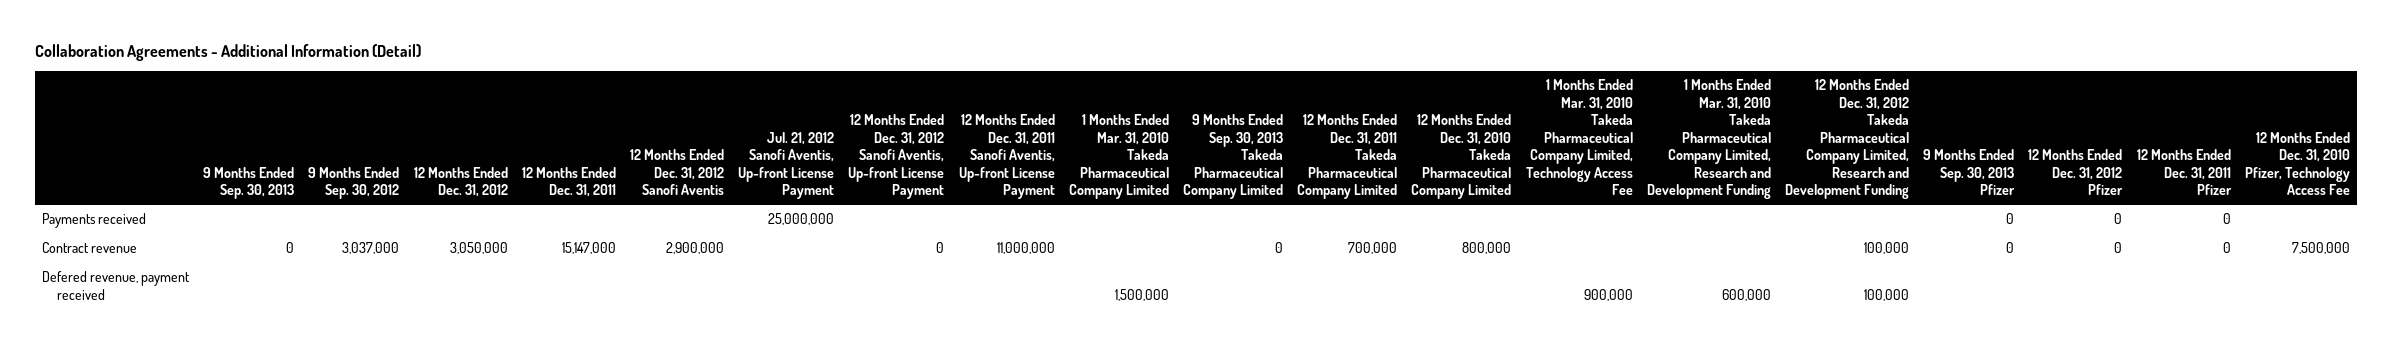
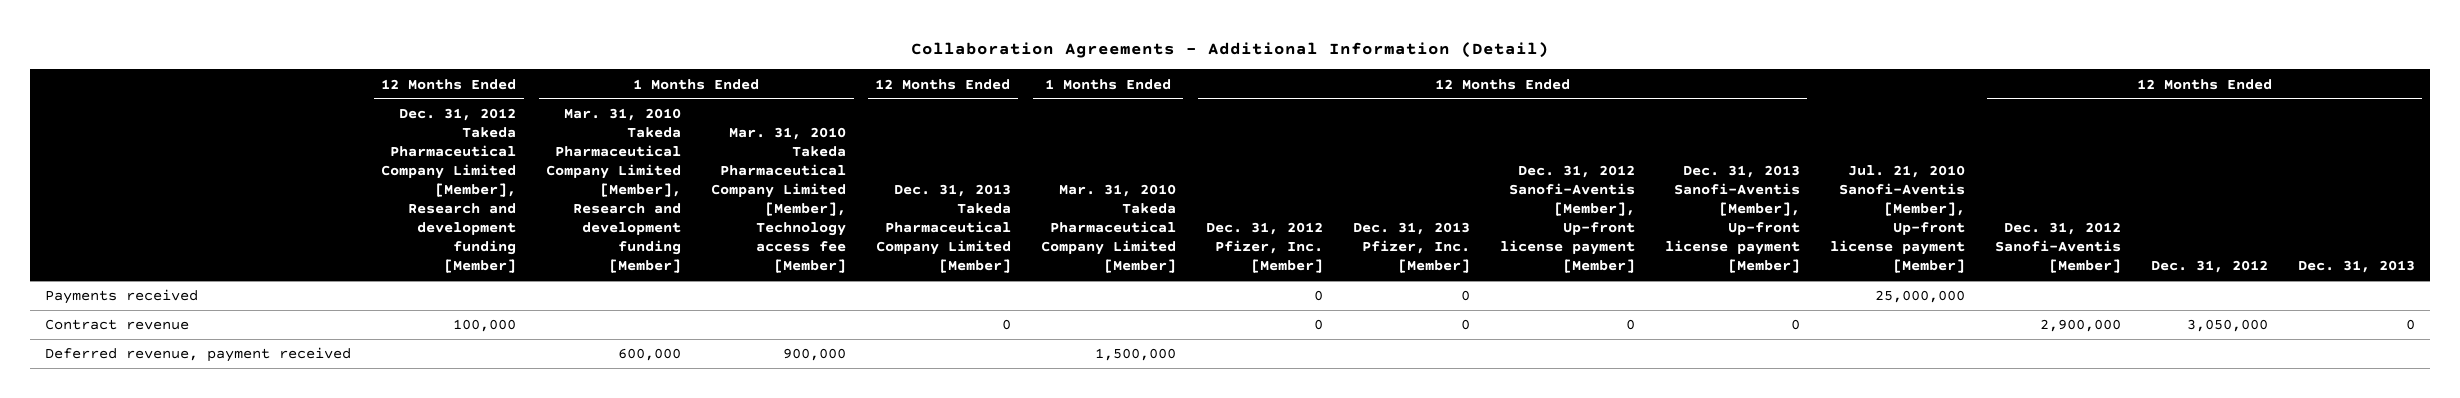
- | 9 Months Ended Sep. 30, 2013 | 9 Months Ended Sep. 30, 2012 | 12 Months Ended Dec. 31, 2012 | 12 Months Ended Dec. 31, 2011 | 12 Months Ended Dec. 31, 2012 Sanofi Aventis | Jul. 21, 2012 Sanofi Aventis, Up-front License Payment | 12 Months Ended Dec. 31, 2012 Sanofi Aventis, Up-front License Payment | 12 Months Ended Dec. 31, 2011 Sanofi Aventis, Up-front License Payment | 1 Months Ended Mar. 31, 2010 Takeda Pharmaceutical Company Limited | 9 Months Ended Sep. 30, 2013 Takeda Pharmaceutical Company Limited | 12 Months Ended Dec. 31, 2011 Takeda Pharmaceutical Company Limited | 12 Months Ended Dec. 31, 2010 Takeda Pharmaceutical Company Limited | 1 Months Ended Mar. 31, 2010 Takeda Pharmaceutical Company Limited, Technology Access Fee | 1 Months Ended Mar. 31, 2010 Takeda Pharmaceutical Company Limited, Research and Development Funding | 12 Months Ended Dec. 31, 2012 Takeda Pharmaceutical Company Limited, Research and Development Funding | 9 Months Ended Sep. 30, 2013 Pfizer | 12 Months Ended Dec. 31, 2012 Pfizer | 12 Months Ended Dec. 31, 2011 Pfizer | 12 Months Ended Dec. 31, 2010 Pfizer, Technology Access Fee
+ | 12 Months Ended Dec. 31, 2012 Takeda Pharmaceutical Company Limited [Member], Research and development funding [Member] | 1 Months Ended Mar. 31, 2010 Takeda Pharmaceutical Company Limited [Member], Research and development funding [Member] | 1 Months Ended Mar. 31, 2010 Takeda Pharmaceutical Company Limited [Member], Technology access fee [Member] | 12 Months Ended Dec. 31, 2013 Takeda Pharmaceutical Company Limited [Member] | 1 Months Ended Mar. 31, 2010 Takeda Pharmaceutical Company Limited [Member] | 12 Months Ended Dec. 31, 2012 Pfizer, Inc. [Member] | 12 Months Ended Dec. 31, 2013 Pfizer, Inc. [Member] | 12 Months Ended Dec. 31, 2012 Sanofi-Aventis [Member], Up-front license payment [Member] | 12 Months Ended Dec. 31, 2013 Sanofi-Aventis [Member], Up-front license payment [Member] | Jul. 21, 2010 Sanofi-Aventis [Member], Up-front license payment [Member] | 12 Months Ended Dec. 31, 2012 Sanofi-Aventis [Member] | 12 Months Ended Dec. 31, 2012 | 12 Months Ended Dec. 31, 2013
- Defered revenue, payment received | | | | | | | | | 1,500,000 | | | | 900,000 | 600,000 | 100,000 | | | |
+ Deferred revenue, payment received | | 600,000 | 900,000 | | 1,500,000 | | | | | | | |

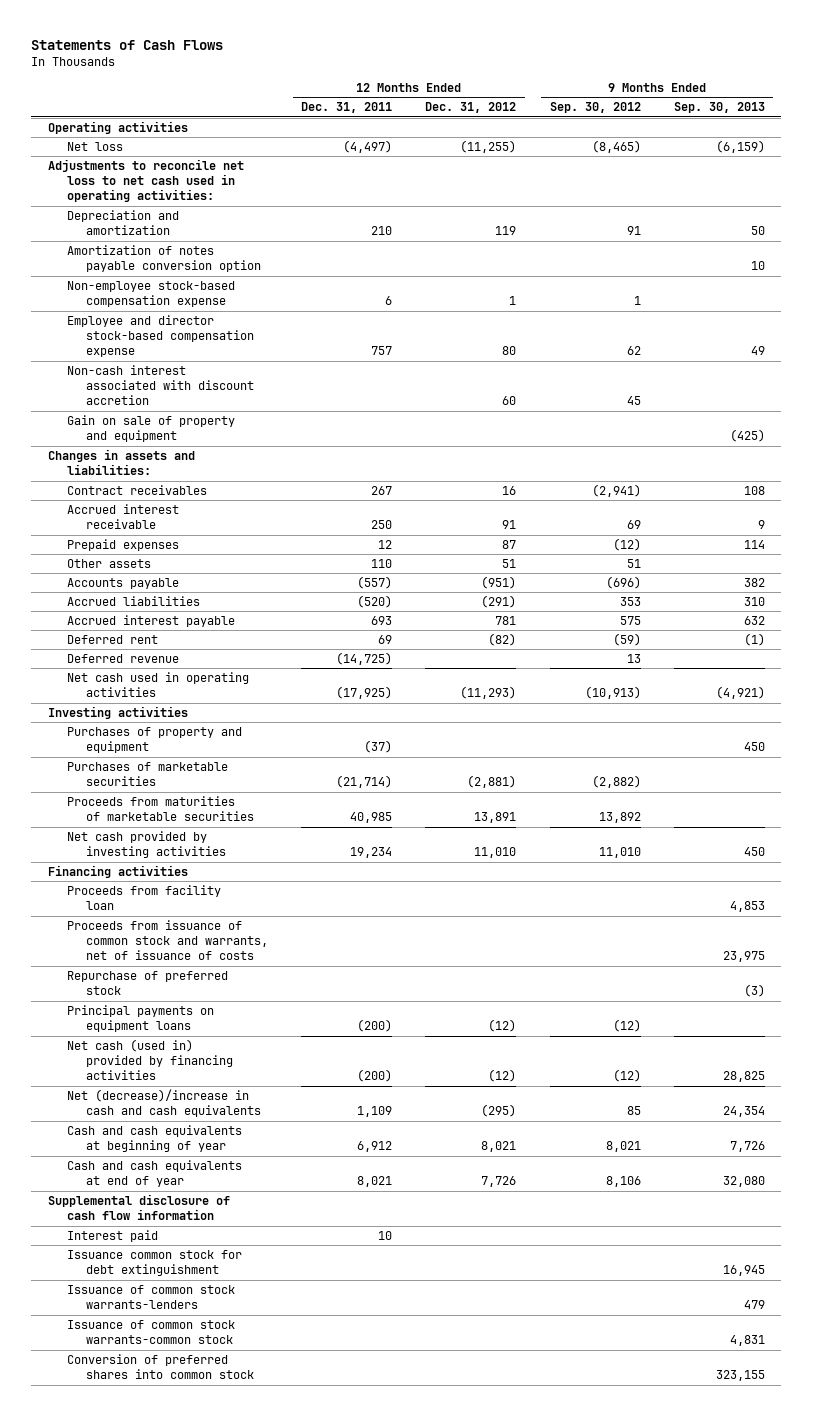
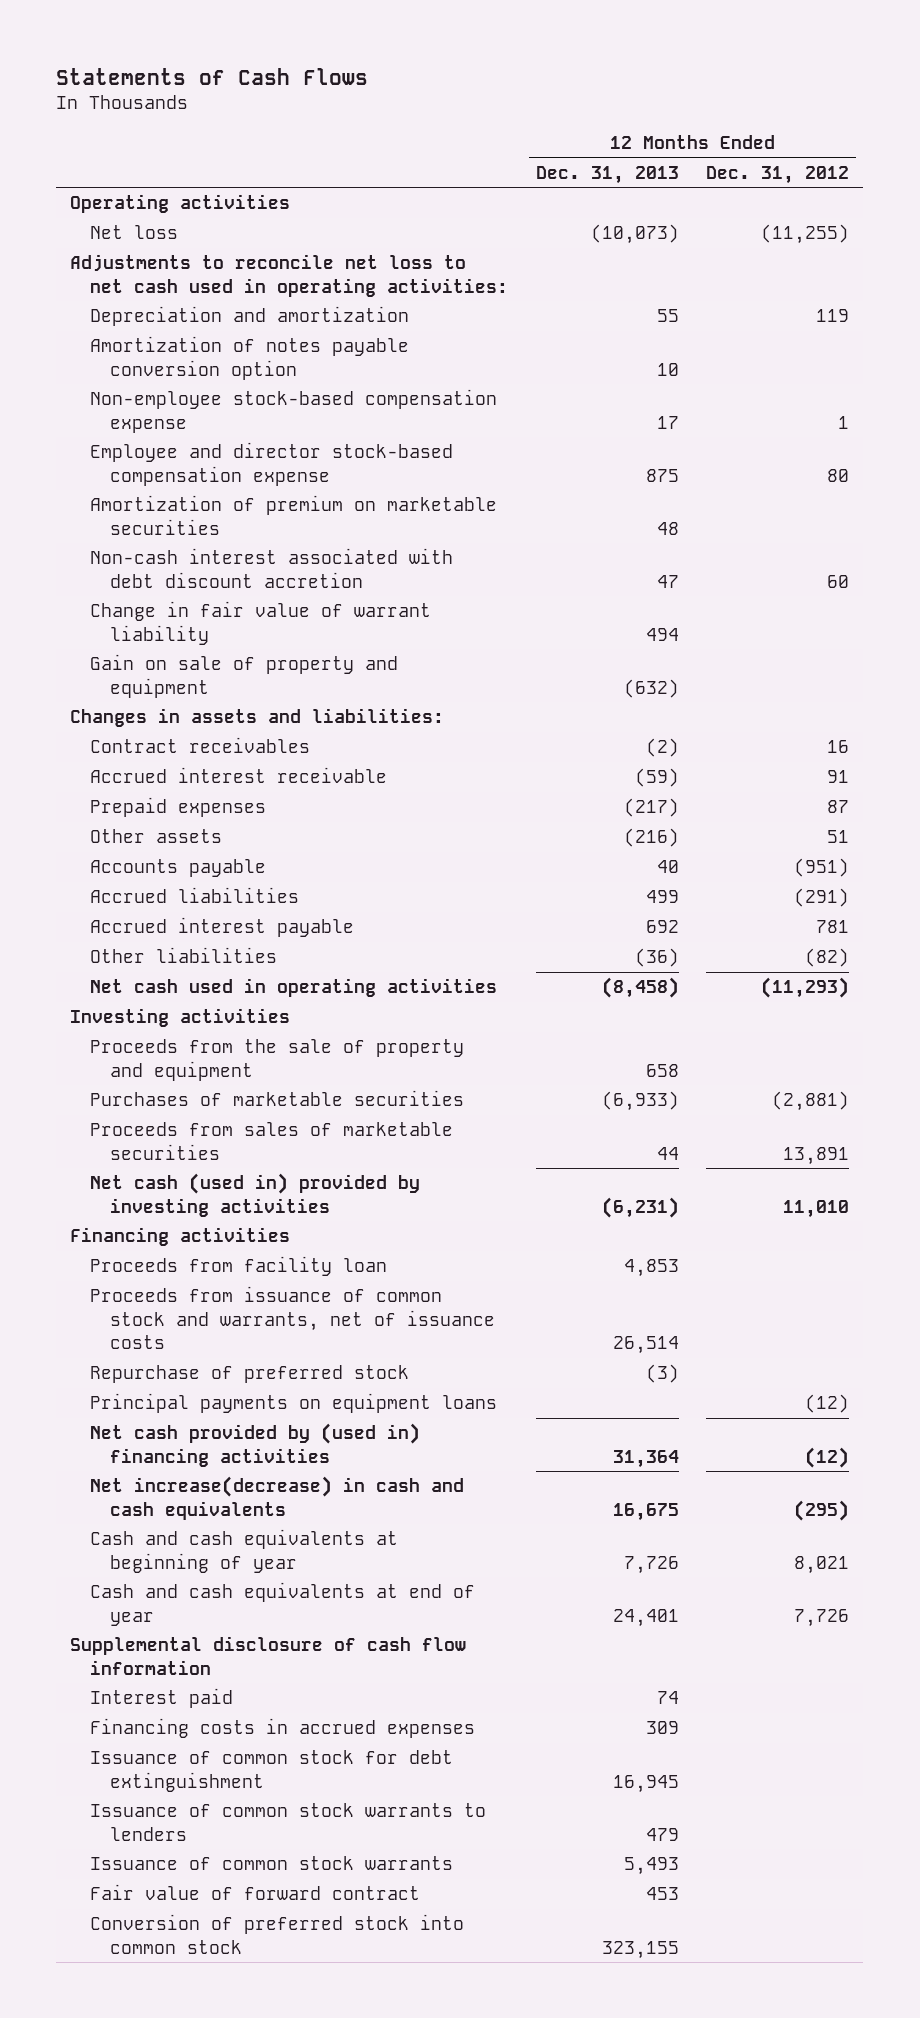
- | 12 Months Ended Dec. 31, 2011 | 12 Months Ended Dec. 31, 2012 | 9 Months Ended Sep. 30, 2012 | 9 Months Ended Sep. 30, 2013
+ | 12 Months Ended Dec. 31, 2013 | 12 Months Ended Dec. 31, 2012
- Non-cash interest associated with discount accretion | | 60 | 45 |
+ Amortization of premium on marketable securities | 48 |
+ Non-cash interest associated with debt discount accretion | 47 | 60
+ Change in fair value of warrant liability | 494 |
- Deferred rent | 69 | (82) | (59) | (1)
- Deferred revenue | (14,725) | | 13 |
+ Other liabilities | (36) | (82)
- Purchases of property and equipment | (37) | | | 450
+ Proceeds from the sale of property and equipment | 658 |
- Proceeds from maturities of marketable securities | 40,985 | 13,891 | 13,892 |
- Net cash provided by investing activities | 19,234 | 11,010 | 11,010 | 450
+ Proceeds from sales of marketable securities | 44 | 13,891
+ Net cash (used in) provided by investing activities | (6,231) | 11,010
- Proceeds from issuance of common stock and warrants, net of issuance of costs | | | | 23,975
+ Proceeds from issuance of common stock and warrants, net of issuance costs | 26,514 |
- Net cash (used in) provided by financing activities | (200) | (12) | (12) | 28,825
- Net (decrease)/increase in cash and cash equivalents | 1,109 | (295) | 85 | 24,354
+ Net cash provided by (used in) financing activities | 31,364 | (12)
+ Net increase(decrease) in cash and cash equivalents | 16,675 | (295)
- Issuance common stock for debt extinguishment | | | | 16,945
- Issuance of common stock warrants-lenders | | | | 479
- Issuance of common stock warrants-common stock | | | | 4,831
- Conversion of preferred shares into common stock | | | | 323,155
+ Financing costs in accrued expenses | 309 |
+ Issuance of common stock for debt extinguishment | 16,945 |
+ Issuance of common stock warrants to lenders | 479 |
+ Issuance of common stock warrants | 5,493 |
+ Fair value of forward contract | 453 |
+ Conversion of preferred stock into common stock | 323,155 |

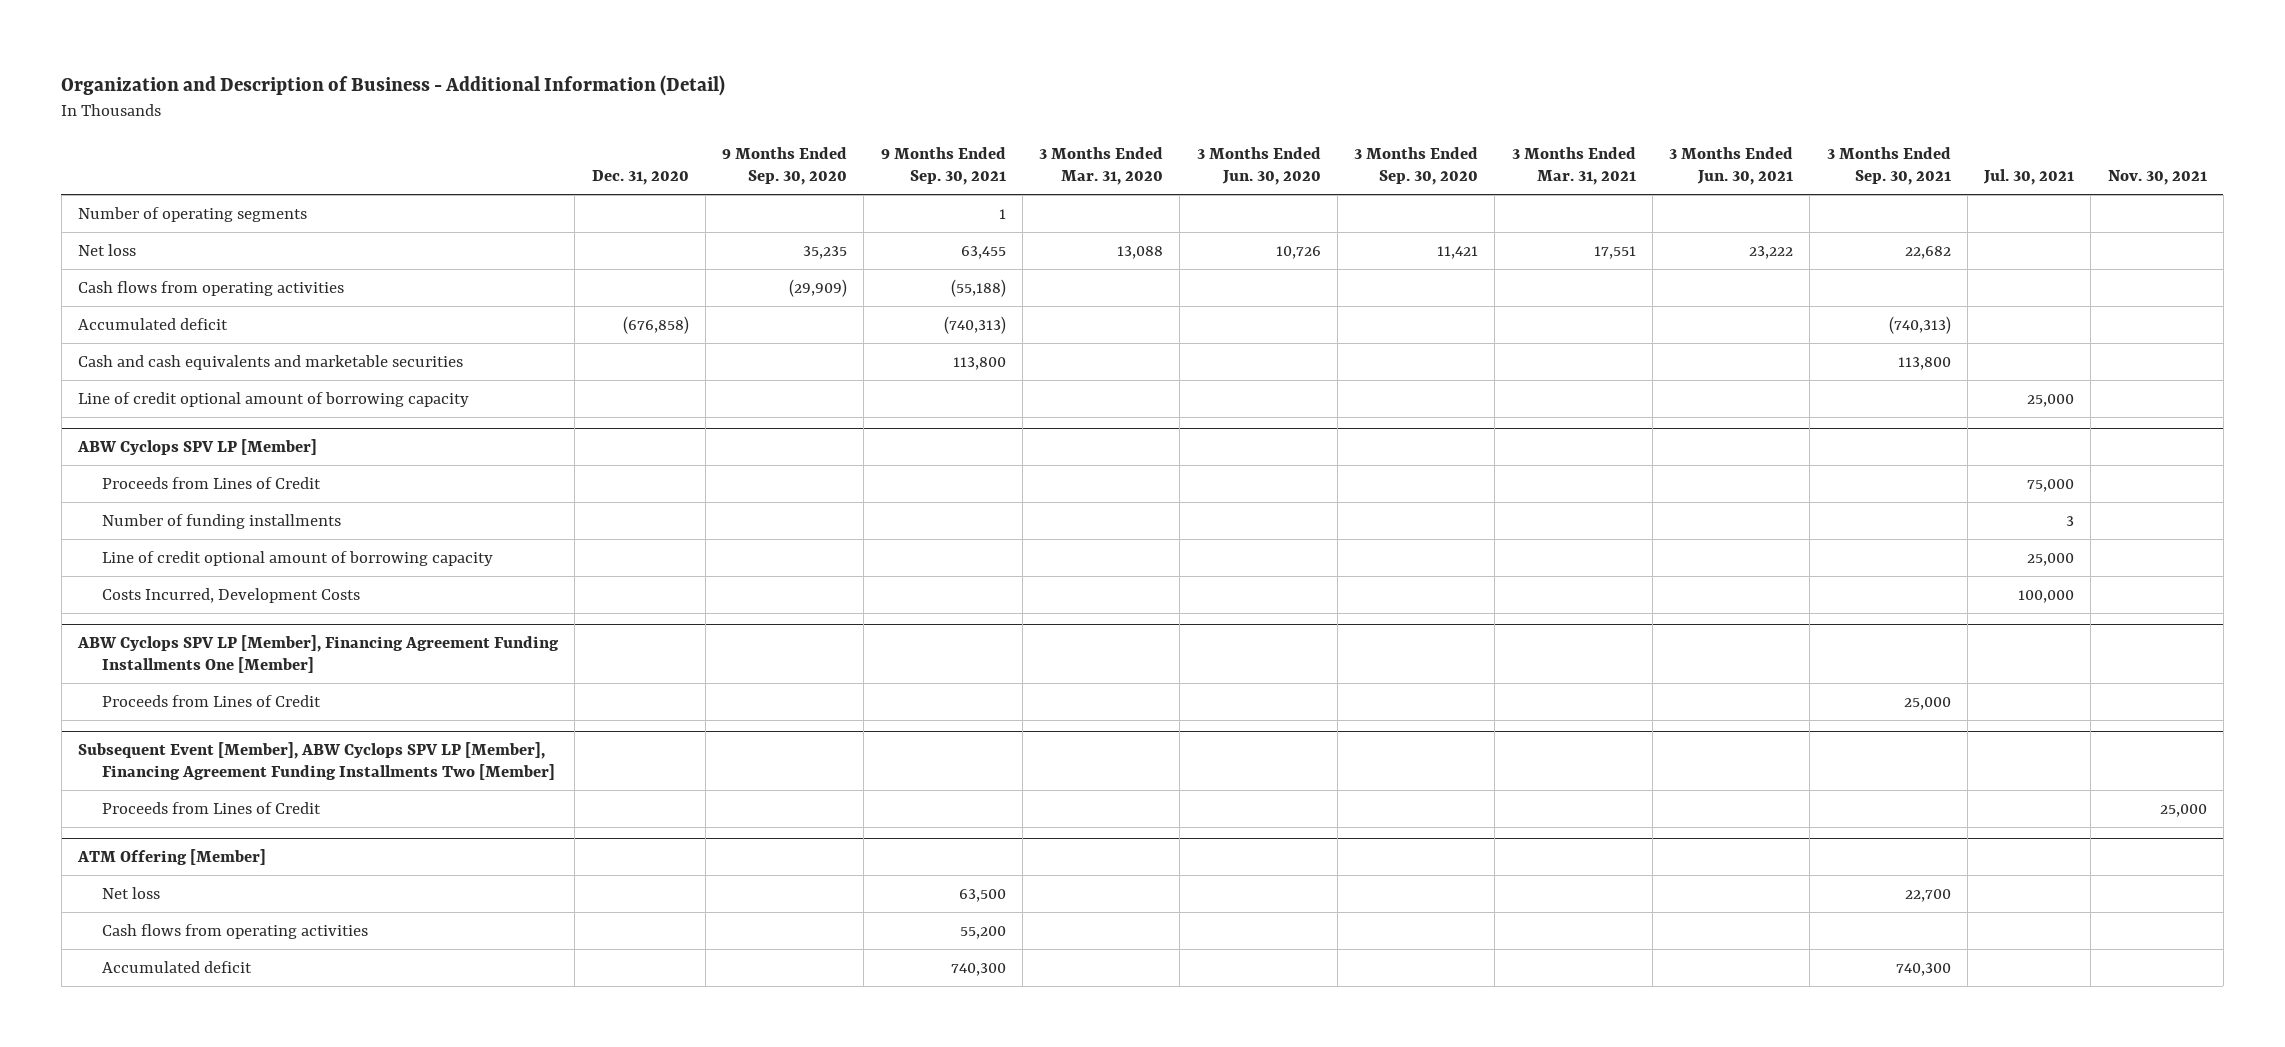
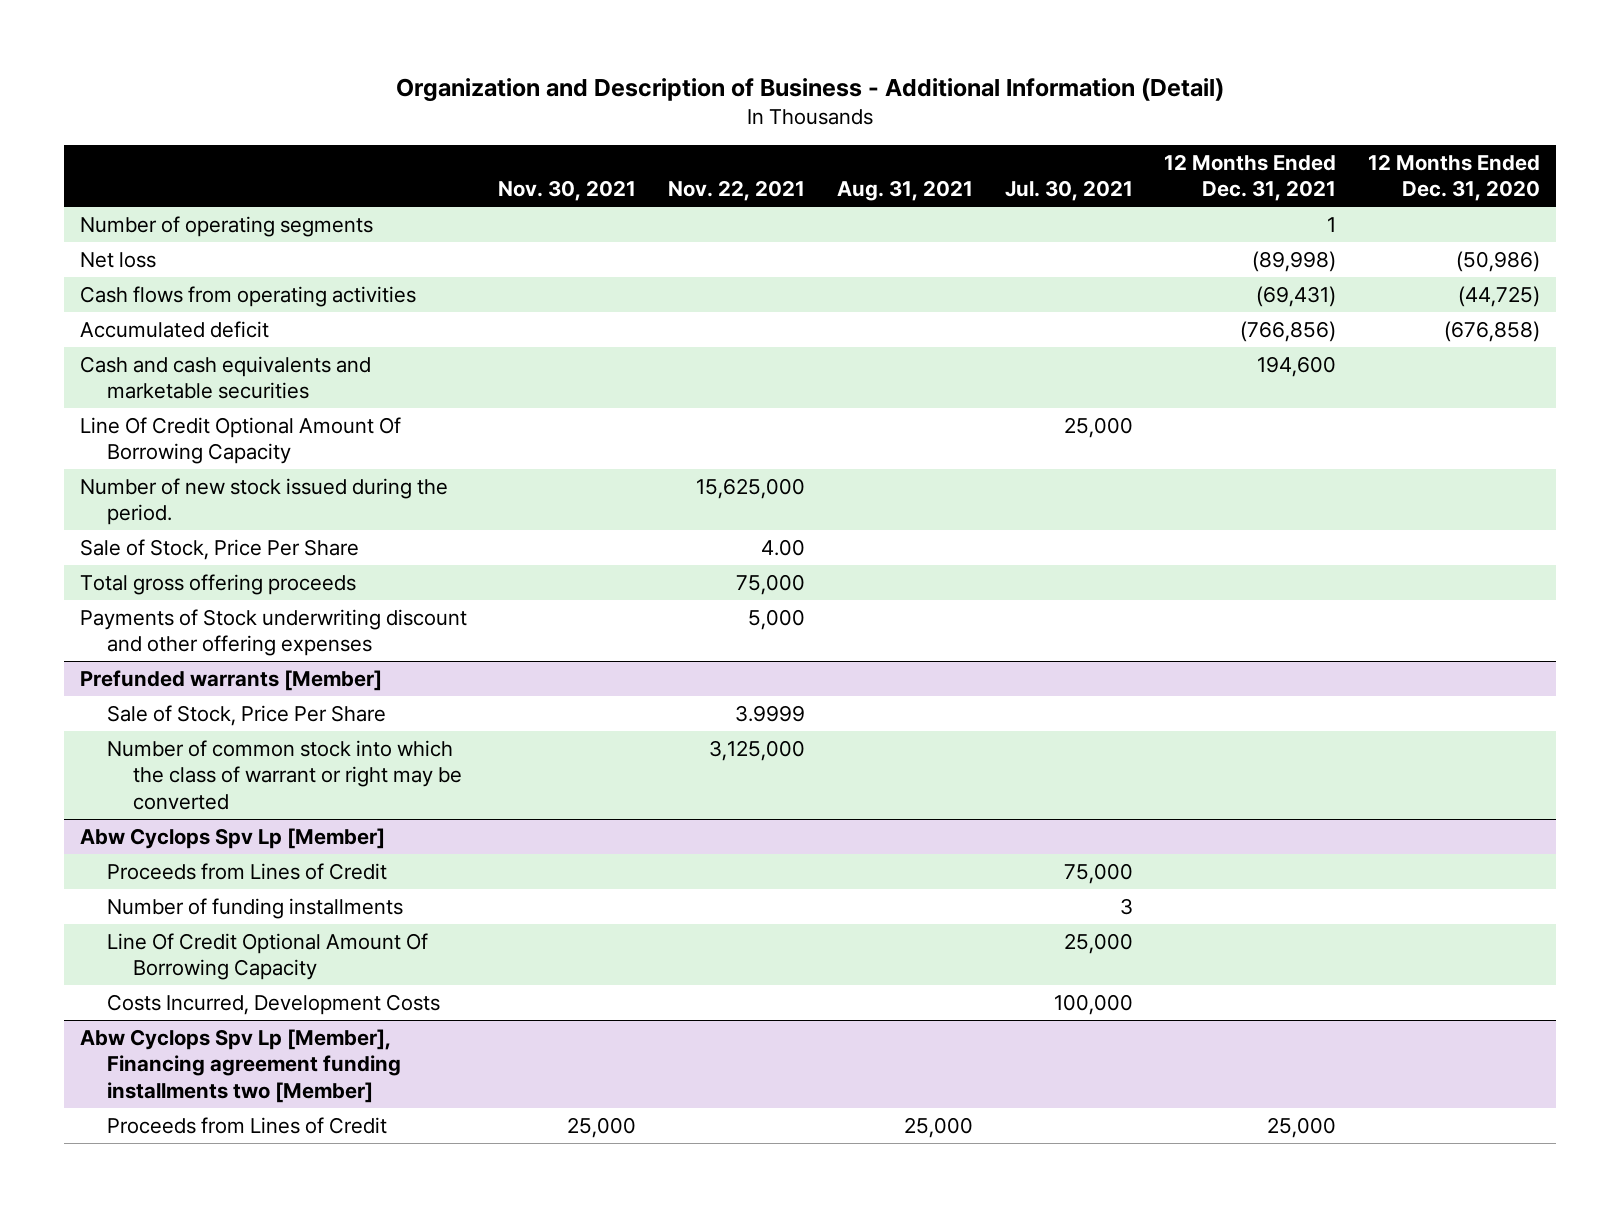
- | Dec. 31, 2020 | 9 Months Ended Sep. 30, 2020 | 9 Months Ended Sep. 30, 2021 | 3 Months Ended Mar. 31, 2020 | 3 Months Ended Jun. 30, 2020 | 3 Months Ended Sep. 30, 2020 | 3 Months Ended Mar. 31, 2021 | 3 Months Ended Jun. 30, 2021 | 3 Months Ended Sep. 30, 2021 | Jul. 30, 2021 | Nov. 30, 2021
+ | Nov. 30, 2021 | Nov. 22, 2021 | Aug. 31, 2021 | Jul. 30, 2021 | 12 Months Ended Dec. 31, 2021 | 12 Months Ended Dec. 31, 2020
- Line of credit optional amount of borrowing capacity | | | | | | | | | | 25,000 |
- ABW Cyclops SPV LP [Member]
+ Line Of Credit Optional Amount Of Borrowing Capacity | | | | 25,000 | |
+ Number of new stock issued during the period. | | 15,625,000 | | | |
+ Sale of Stock, Price Per Share | | 4.00 | | | |
+ Total gross offering proceeds | | 75,000 | | | |
+ Payments of Stock underwriting discount and other offering expenses | | 5,000 | | | |
+ Prefunded warrants [Member]
+ Sale of Stock, Price Per Share | | 3.9999 | | | |
+ Number of common stock into which the class of warrant or right may be converted | | 3,125,000 | | | |
+ Abw Cyclops Spv Lp [Member]
- Line of credit optional amount of borrowing capacity | | | | | | | | | | 25,000 |
+ Line Of Credit Optional Amount Of Borrowing Capacity | | | | 25,000 | |
- ABW Cyclops SPV LP [Member], Financing Agreement Funding Installments One [Member]
- Proceeds from Lines of Credit | | | | | | | | | 25,000 | |
- Subsequent Event [Member], ABW Cyclops SPV LP [Member], Financing Agreement Funding Installments Two [Member]
+ Abw Cyclops Spv Lp [Member], Financing agreement funding installments two [Member]
- ATM Offering [Member]
- Net loss | | | 63,500 | | | | | | 22,700 | |
- Cash flows from operating activities | | | 55,200 | | | | | | | |
- Accumulated deficit | | | 740,300 | | | | | | 740,300 | |

